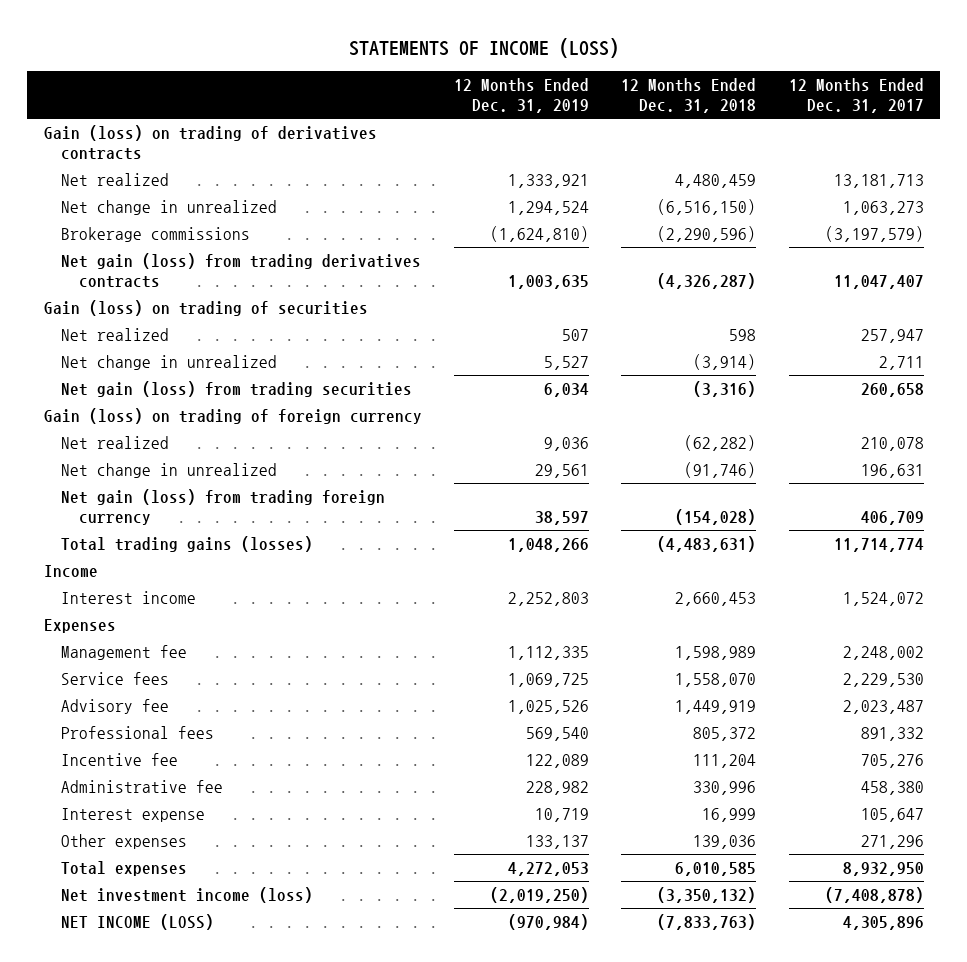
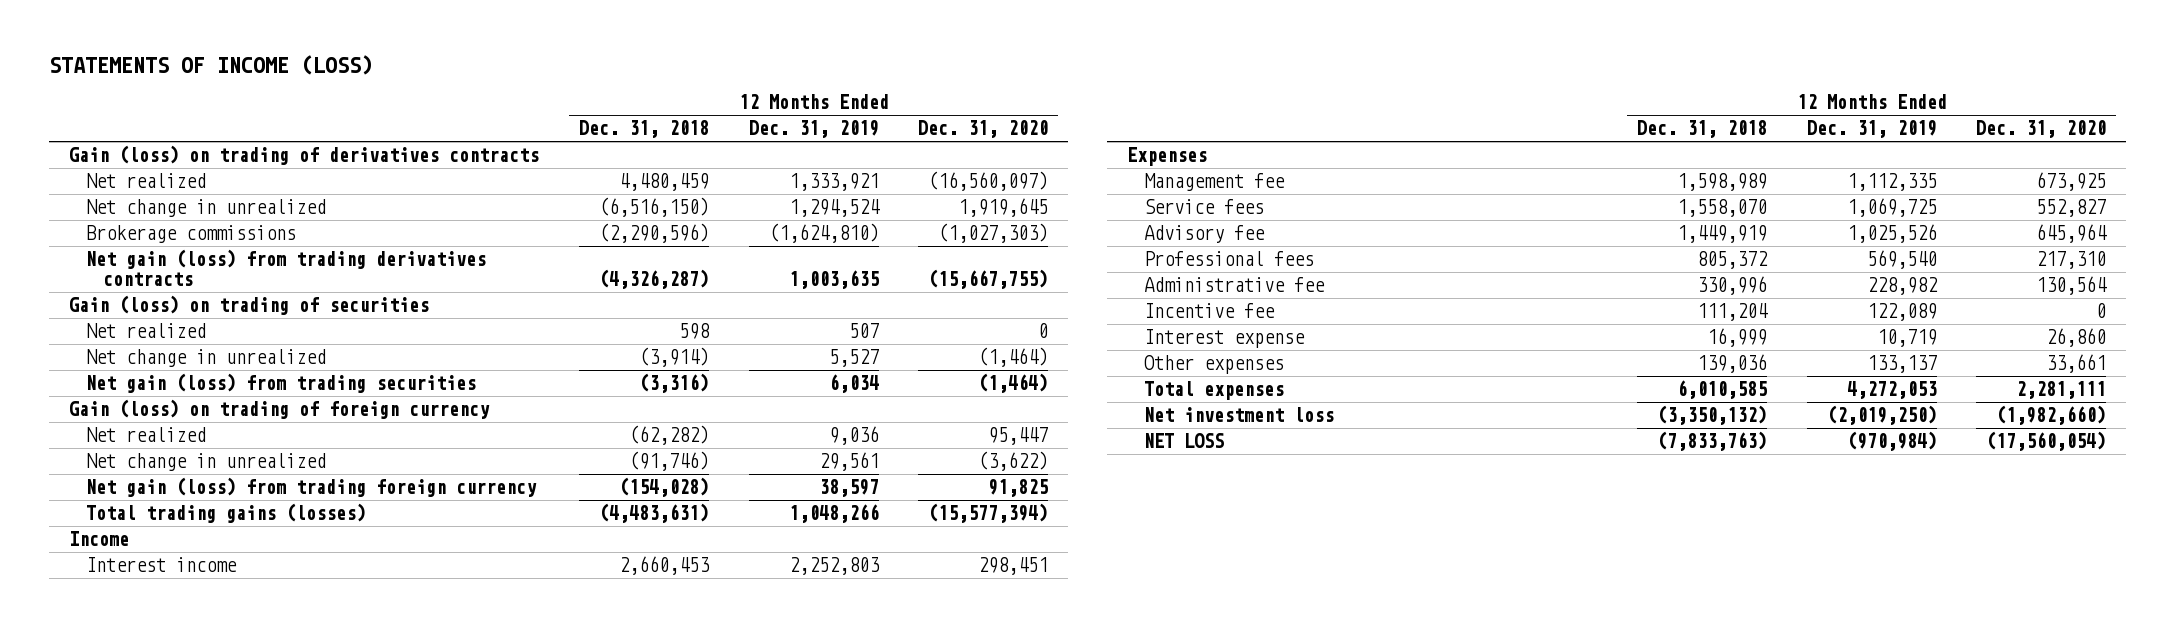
- | 12 Months Ended Dec. 31, 2019 | 12 Months Ended Dec. 31, 2018 | 12 Months Ended Dec. 31, 2017
+ | 12 Months Ended Dec. 31, 2018 | 12 Months Ended Dec. 31, 2019 | 12 Months Ended Dec. 31, 2020
moved down: Incentive fee | 111,204 | 122,089 | 0
- Net investment income (loss) | (2,019,250) | (3,350,132) | (7,408,878)
- NET INCOME (LOSS) | (970,984) | (7,833,763) | 4,305,896
+ Net investment loss | (3,350,132) | (2,019,250) | (1,982,660)
+ NET LOSS | (7,833,763) | (970,984) | (17,560,054)

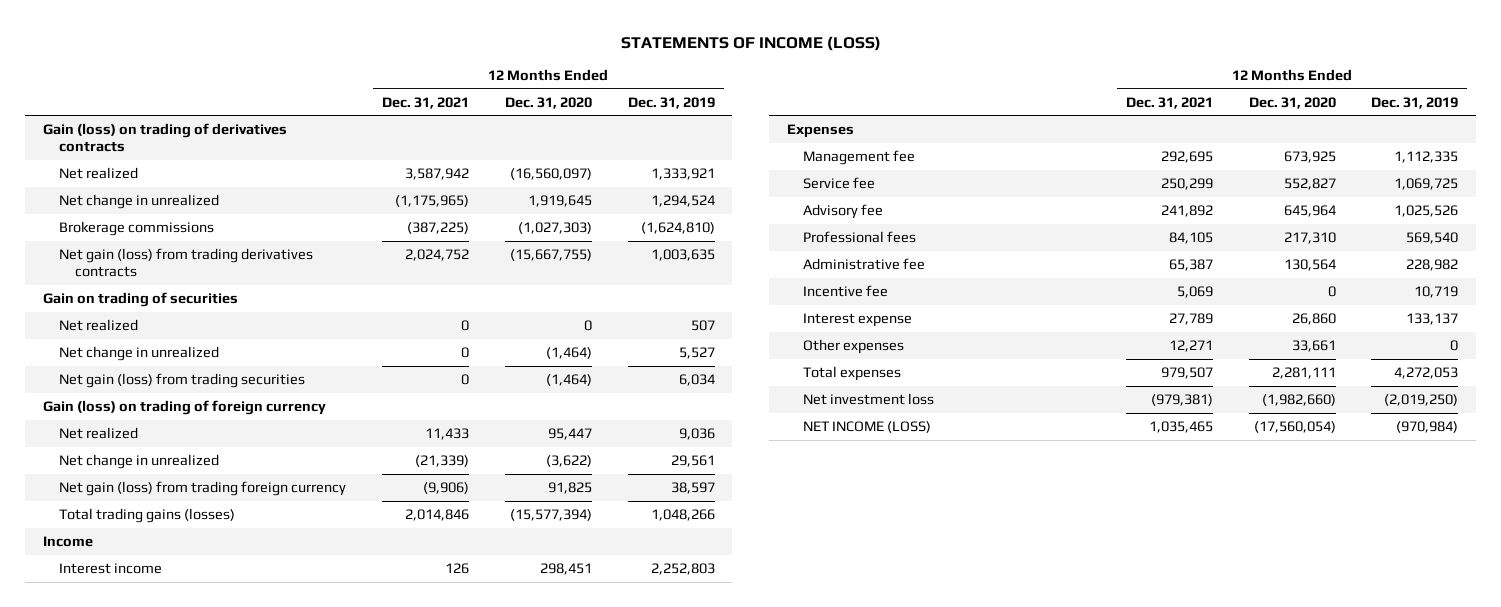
- | 12 Months Ended Dec. 31, 2018 | 12 Months Ended Dec. 31, 2019 | 12 Months Ended Dec. 31, 2020
+ | 12 Months Ended Dec. 31, 2021 | 12 Months Ended Dec. 31, 2020 | 12 Months Ended Dec. 31, 2019
- Gain (loss) on trading of securities
+ Gain on trading of securities
- Service fees | 1,558,070 | 1,069,725 | 552,827
+ Service fee | 250,299 | 552,827 | 1,069,725
- Incentive fee | 111,204 | 122,089 | 0
- Interest expense | 16,999 | 10,719 | 26,860
- Other expenses | 139,036 | 133,137 | 33,661
+ Incentive fee | 5,069 | 0 | 10,719
+ Interest expense | 27,789 | 26,860 | 133,137
+ Other expenses | 12,271 | 33,661 | 0
- NET LOSS | (7,833,763) | (970,984) | (17,560,054)
+ NET INCOME (LOSS) | 1,035,465 | (17,560,054) | (970,984)

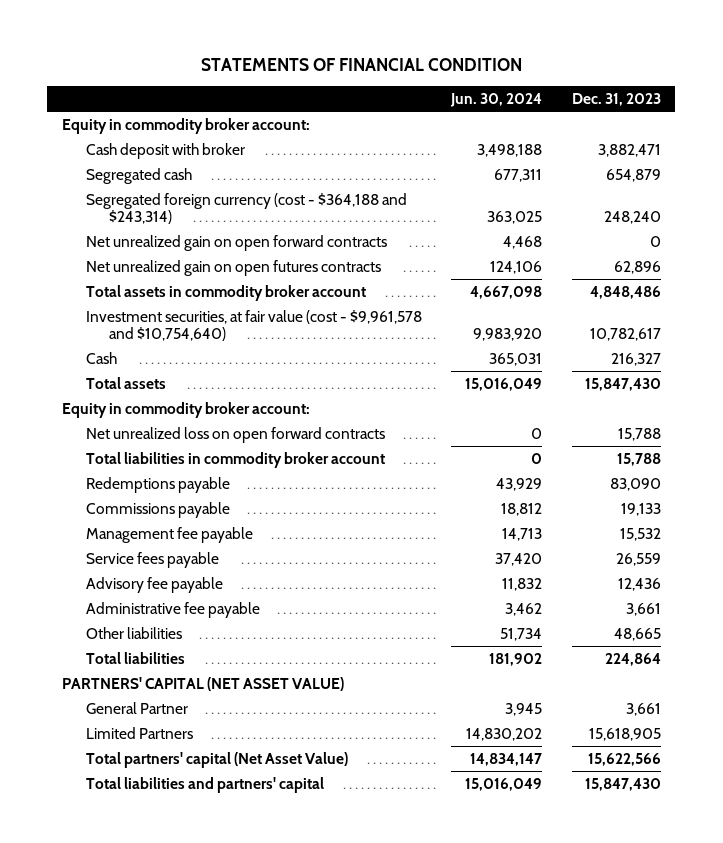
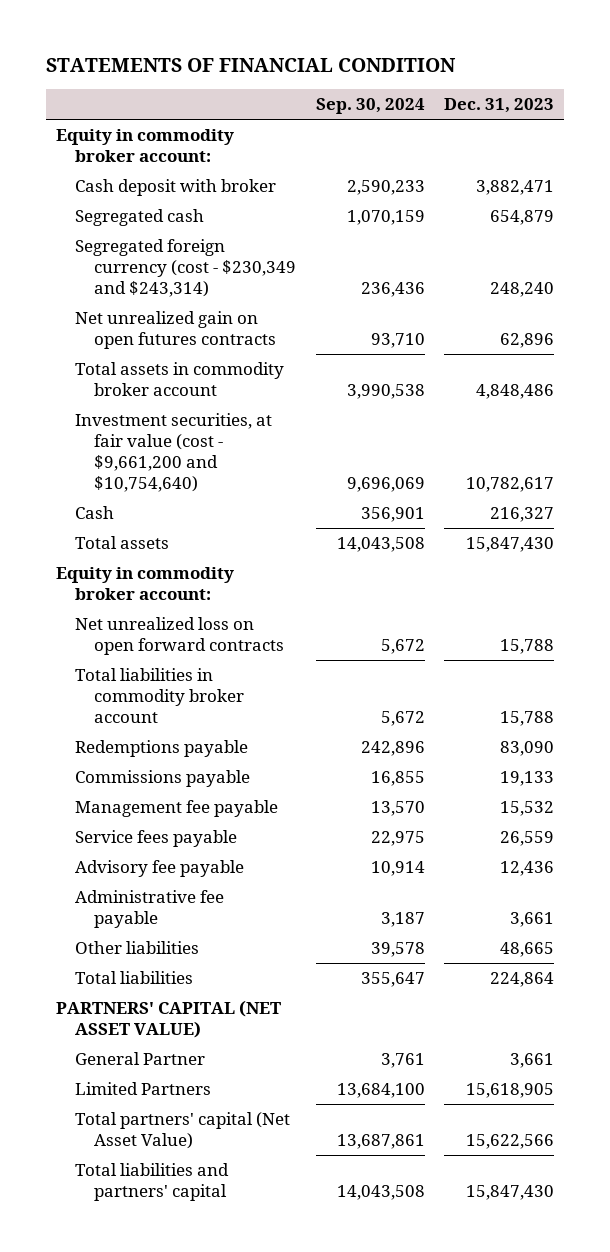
- | Jun. 30, 2024 | Dec. 31, 2023
+ | Sep. 30, 2024 | Dec. 31, 2023
- Segregated foreign currency (cost - $364,188 and $243,314) | 363,025 | 248,240
- Net unrealized gain on open forward contracts | 4,468 | 0
+ Segregated foreign currency (cost - $230,349 and $243,314) | 236,436 | 248,240
- Investment securities, at fair value (cost - $9,961,578 and $10,754,640) | 9,983,920 | 10,782,617
+ Investment securities, at fair value (cost - $9,661,200 and $10,754,640) | 9,696,069 | 10,782,617

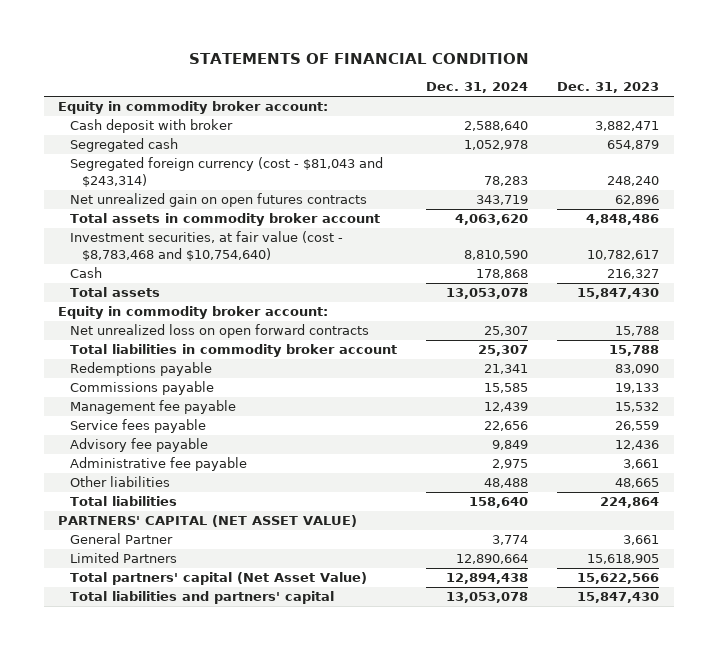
- | Sep. 30, 2024 | Dec. 31, 2023
+ | Dec. 31, 2024 | Dec. 31, 2023
- Segregated foreign currency (cost - $230,349 and $243,314) | 236,436 | 248,240
+ Segregated foreign currency (cost - $81,043 and $243,314) | 78,283 | 248,240
- Investment securities, at fair value (cost - $9,661,200 and $10,754,640) | 9,696,069 | 10,782,617
+ Investment securities, at fair value (cost - $8,783,468 and $10,754,640) | 8,810,590 | 10,782,617

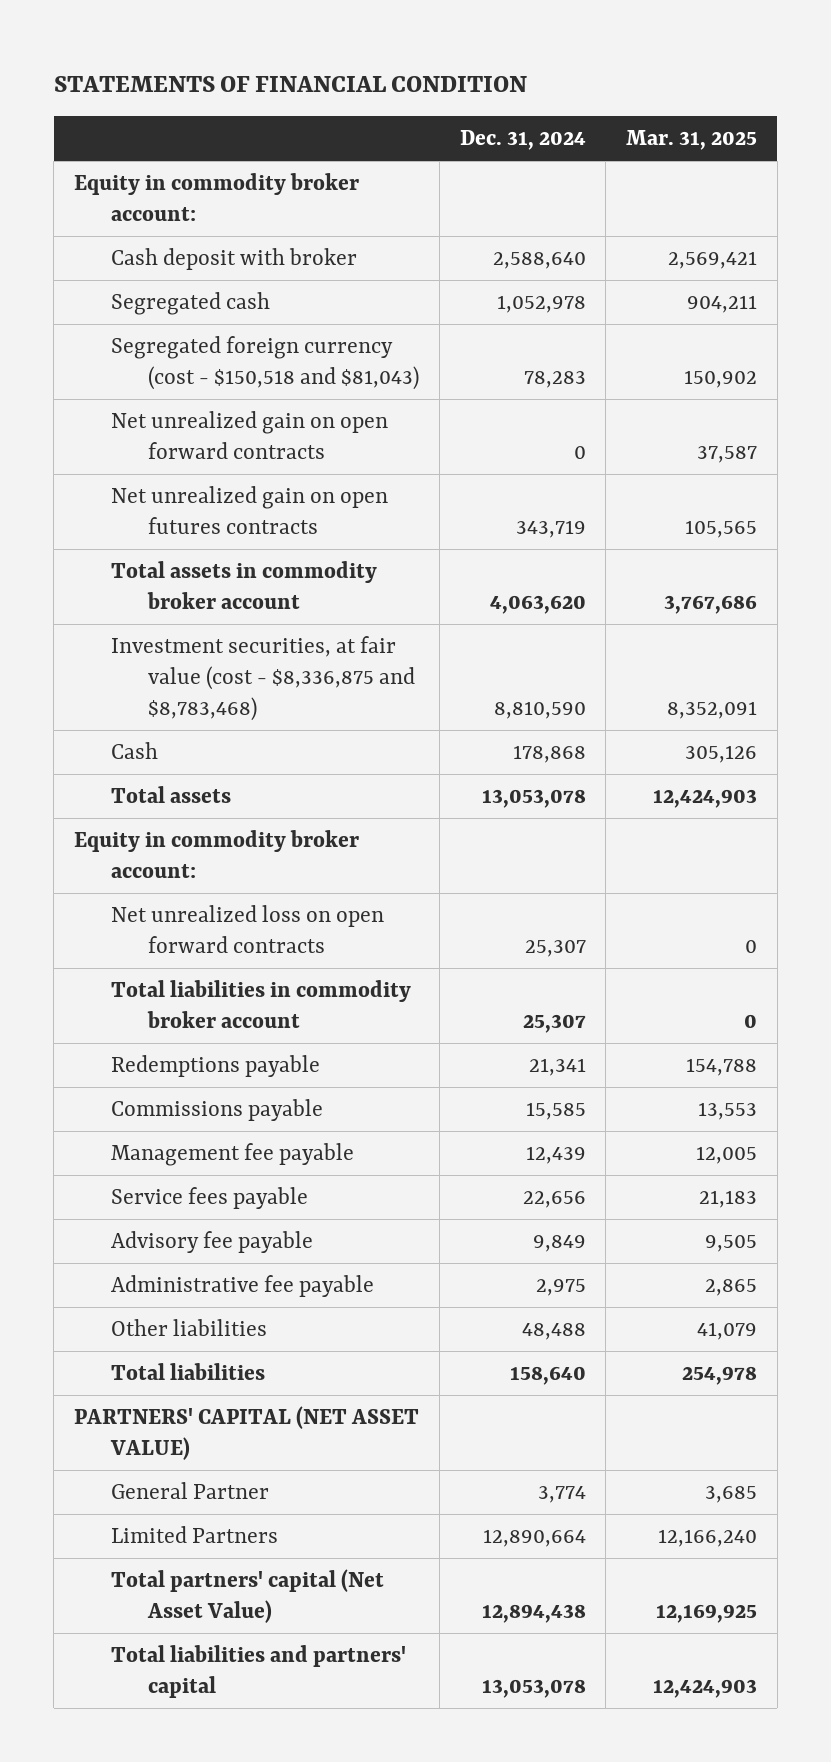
- | Dec. 31, 2024 | Dec. 31, 2023
+ | Dec. 31, 2024 | Mar. 31, 2025
- Segregated foreign currency (cost - $81,043 and $243,314) | 78,283 | 248,240
+ Segregated foreign currency (cost - $150,518 and $81,043) | 78,283 | 150,902
+ Net unrealized gain on open forward contracts | 0 | 37,587
- Investment securities, at fair value (cost - $8,783,468 and $10,754,640) | 8,810,590 | 10,782,617
+ Investment securities, at fair value (cost - $8,336,875 and $8,783,468) | 8,810,590 | 8,352,091

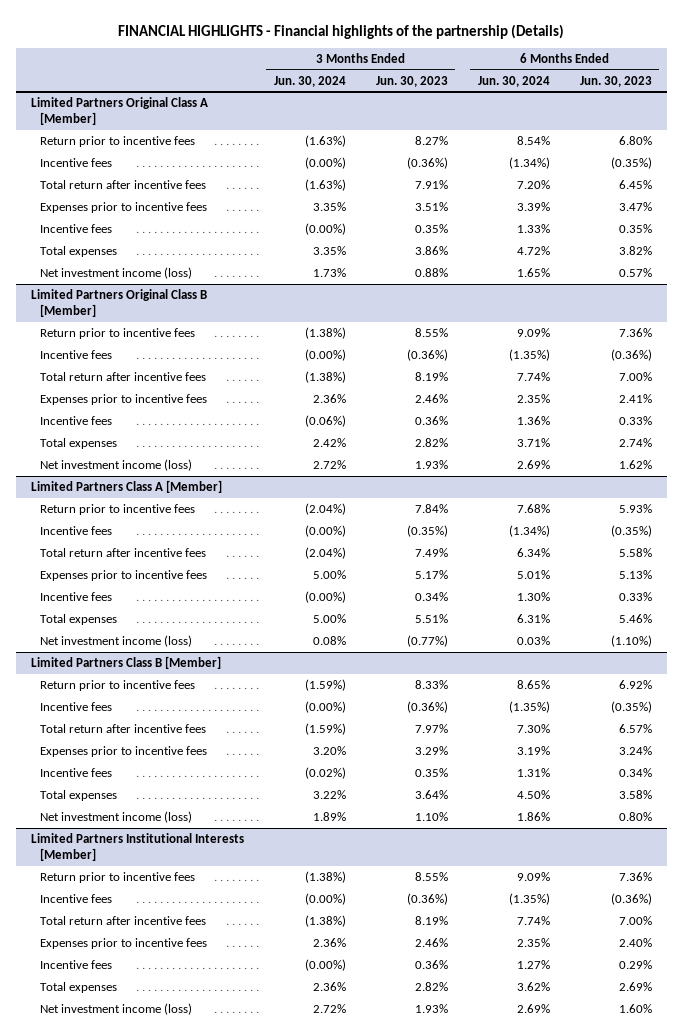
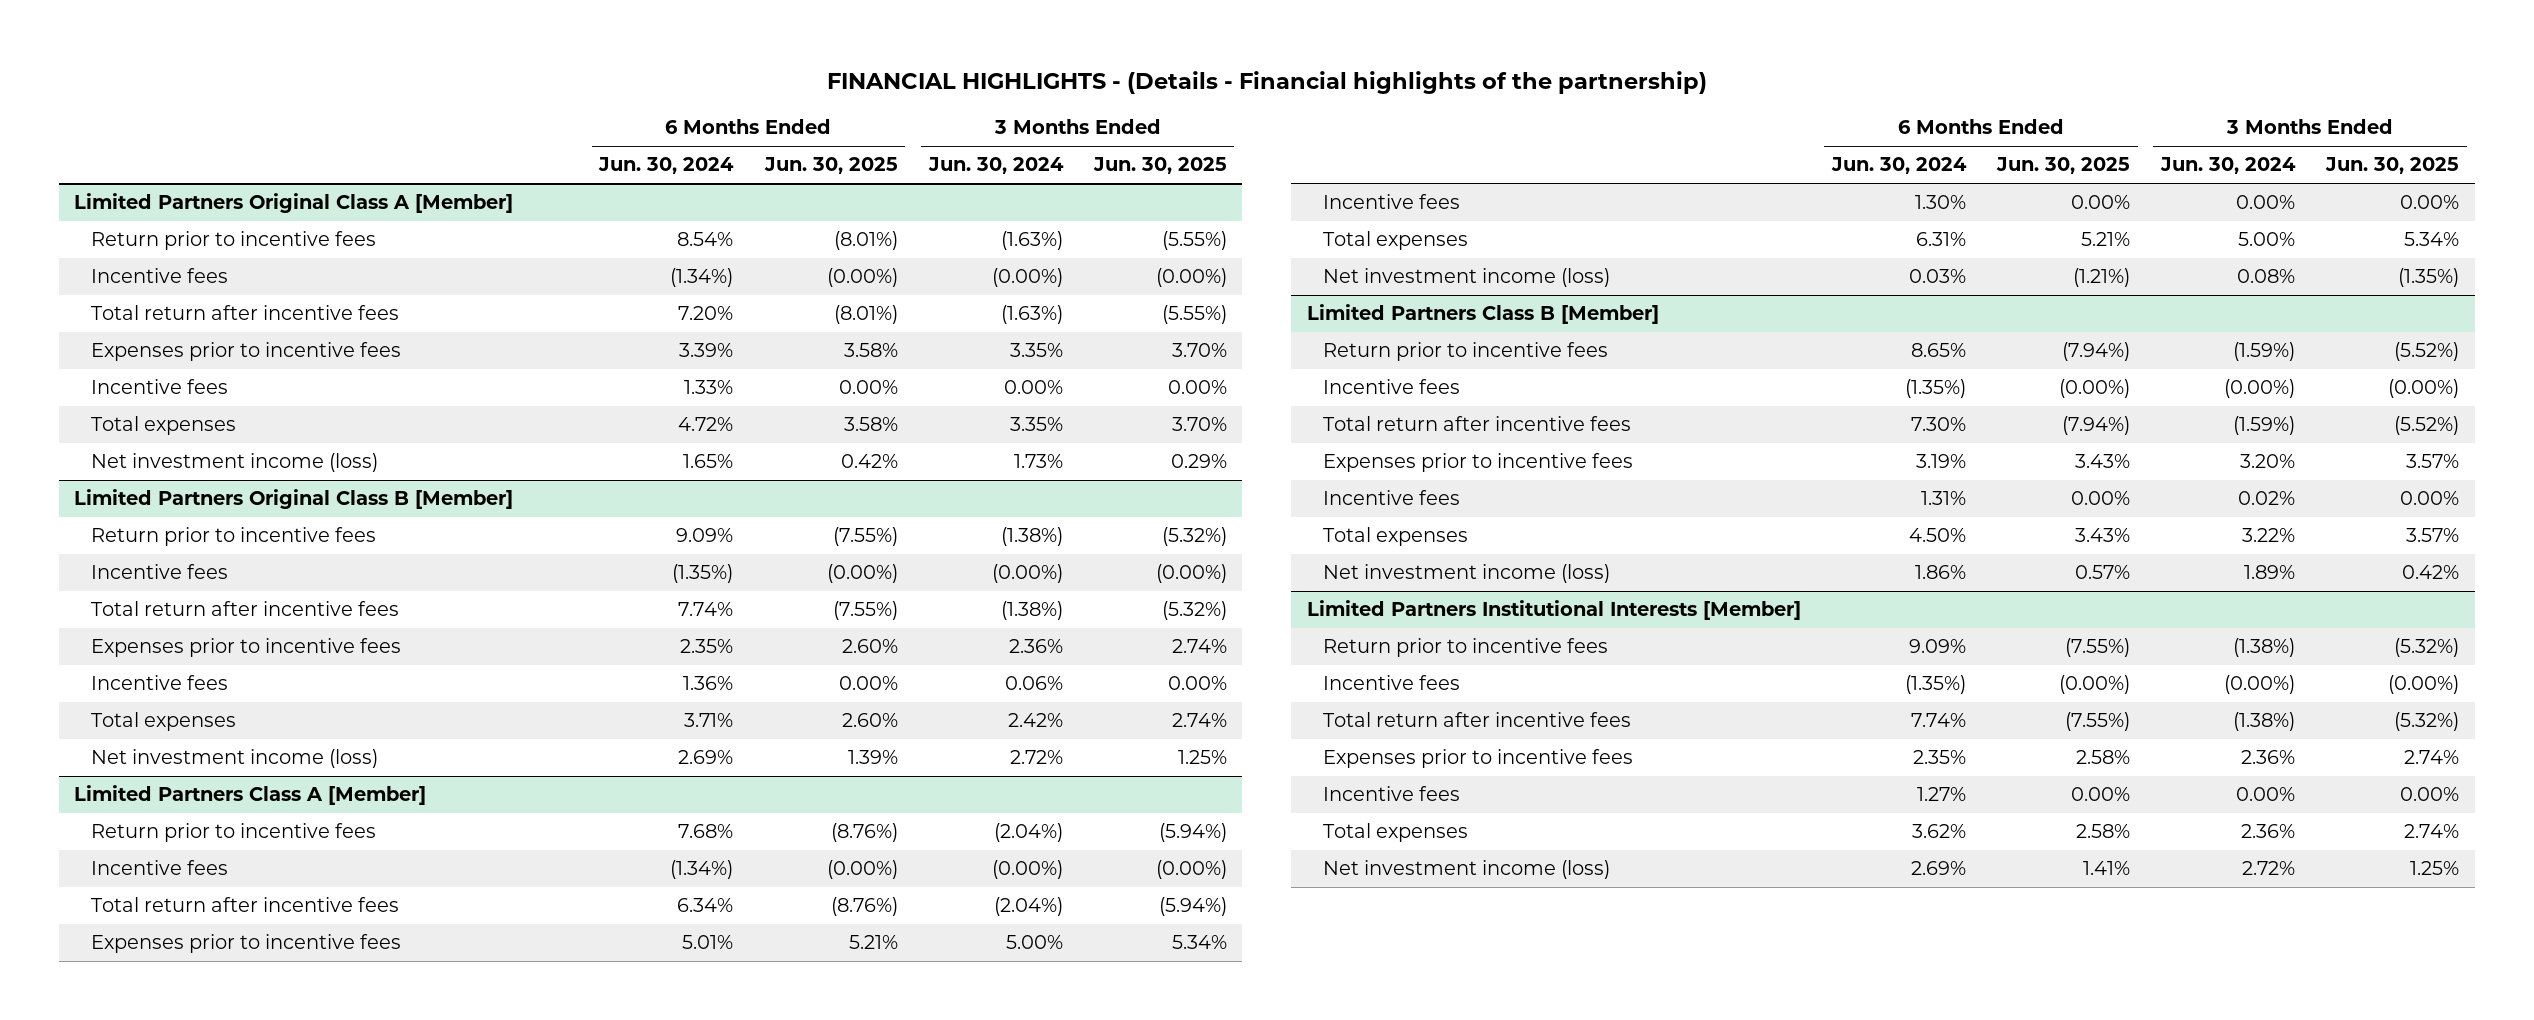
- FINANCIAL HIGHLIGHTS - Financial highlights of the partnership (Details)
+ FINANCIAL HIGHLIGHTS - (Details - Financial highlights of the partnership)
- | 3 Months Ended Jun. 30, 2024 | 3 Months Ended Jun. 30, 2023 | 6 Months Ended Jun. 30, 2024 | 6 Months Ended Jun. 30, 2023
+ | 6 Months Ended Jun. 30, 2024 | 6 Months Ended Jun. 30, 2025 | 3 Months Ended Jun. 30, 2024 | 3 Months Ended Jun. 30, 2025
@ Limited Partners Original Class A [Member]
- Incentive fees | (0.00%) | 0.35% | 1.33% | 0.35%
+ Incentive fees | 1.33% | 0.00% | 0.00% | 0.00%
@ Limited Partners Original Class B [Member]
- Incentive fees | (0.06%) | 0.36% | 1.36% | 0.33%
+ Incentive fees | 1.36% | 0.00% | 0.06% | 0.00%
@ Limited Partners Class A [Member]
- Incentive fees | (0.00%) | 0.34% | 1.30% | 0.33%
+ Incentive fees | 1.30% | 0.00% | 0.00% | 0.00%
@ Limited Partners Class B [Member]
- Incentive fees | (0.02%) | 0.35% | 1.31% | 0.34%
+ Incentive fees | 1.31% | 0.00% | 0.02% | 0.00%
@ Limited Partners Institutional Interests [Member]
- Incentive fees | (0.00%) | 0.36% | 1.27% | 0.29%
+ Incentive fees | 1.27% | 0.00% | 0.00% | 0.00%

